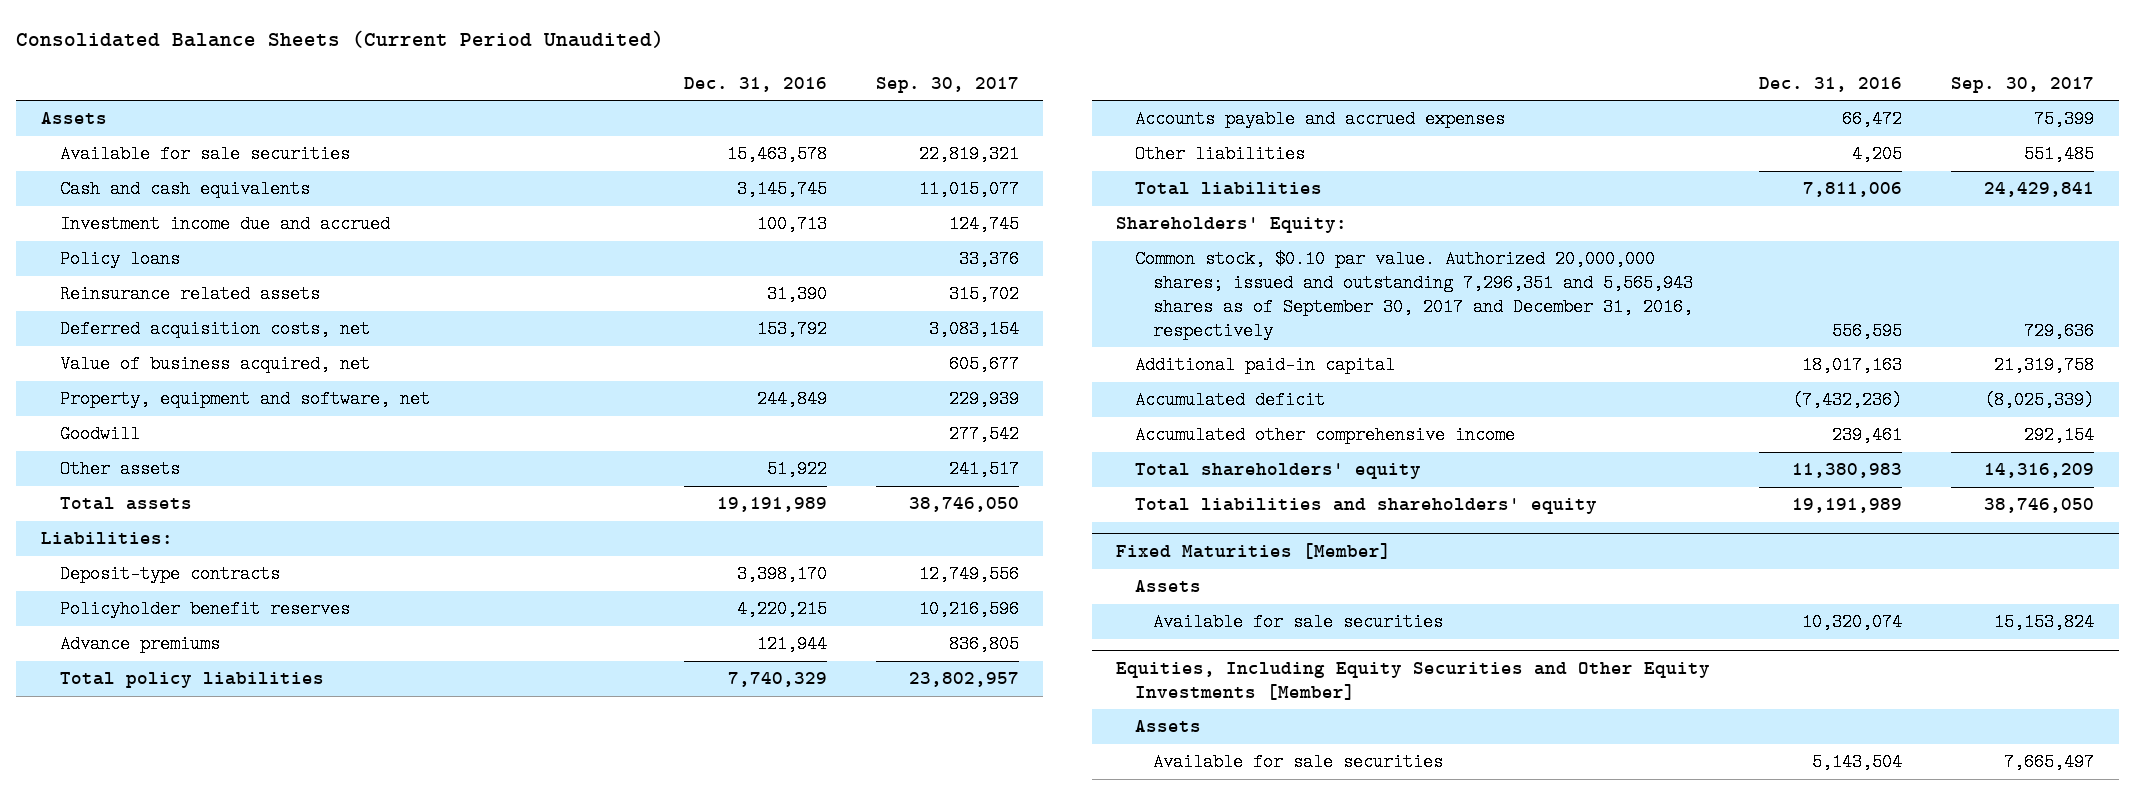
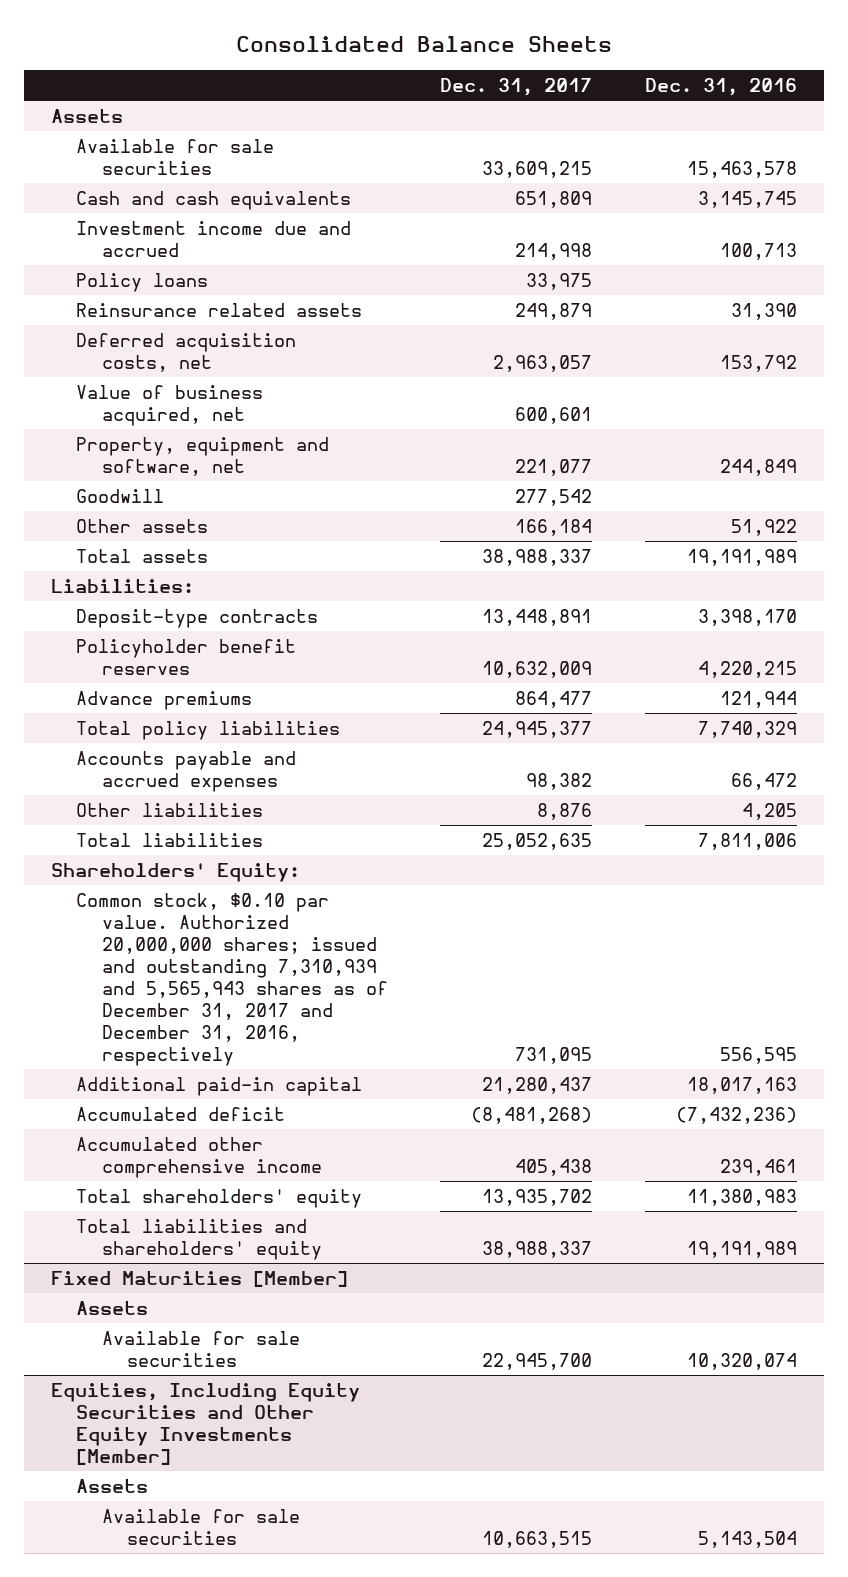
- Consolidated Balance Sheets (Current Period Unaudited)
+ Consolidated Balance Sheets
- | Dec. 31, 2016 | Sep. 30, 2017
+ | Dec. 31, 2017 | Dec. 31, 2016
- Common stock, $0.10 par value. Authorized 20,000,000 shares; issued and outstanding 7,296,351 and 5,565,943 shares as of September 30, 2017 and December 31, 2016, respectively | 556,595 | 729,636
+ Common stock, $0.10 par value. Authorized 20,000,000 shares; issued and outstanding 7,310,939 and 5,565,943 shares as of December 31, 2017 and December 31, 2016, respectively | 731,095 | 556,595

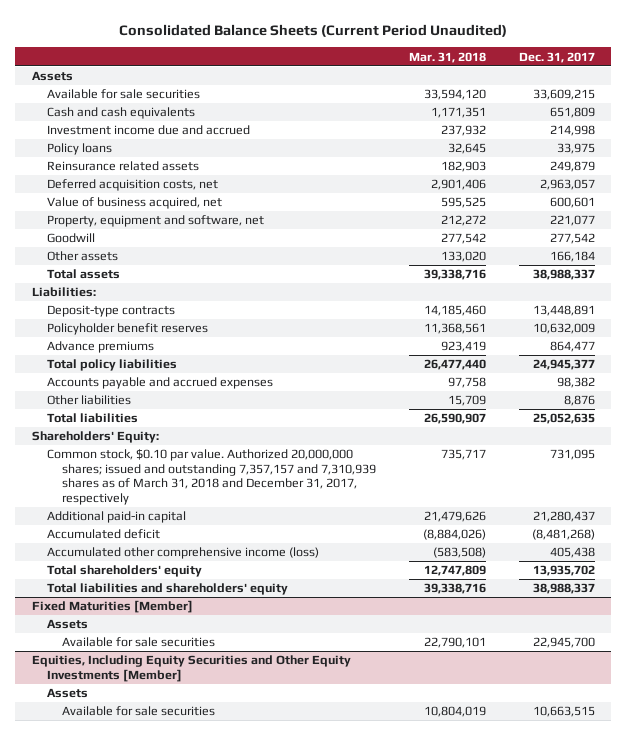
- Consolidated Balance Sheets
+ Consolidated Balance Sheets (Current Period Unaudited)
- | Dec. 31, 2017 | Dec. 31, 2016
+ | Mar. 31, 2018 | Dec. 31, 2017
- Common stock, $0.10 par value. Authorized 20,000,000 shares; issued and outstanding 7,310,939 and 5,565,943 shares as of December 31, 2017 and December 31, 2016, respectively | 731,095 | 556,595
+ Common stock, $0.10 par value. Authorized 20,000,000 shares; issued and outstanding 7,357,157 and 7,310,939 shares as of March 31, 2018 and December 31, 2017, respectively | 735,717 | 731,095
- Accumulated other comprehensive income | 405,438 | 239,461
+ Accumulated other comprehensive income (loss) | (583,508) | 405,438

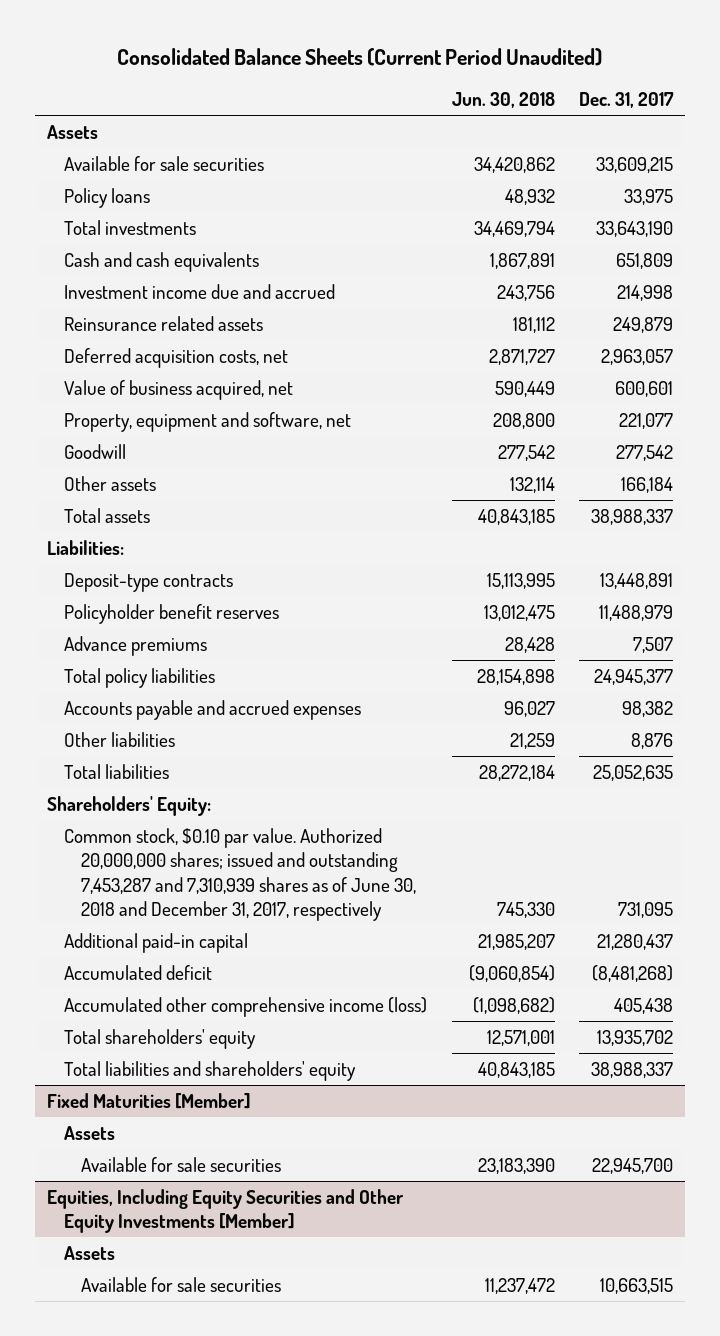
- | Mar. 31, 2018 | Dec. 31, 2017
+ | Jun. 30, 2018 | Dec. 31, 2017
moved up: Policy loans | 48,932 | 33,975
+ Total investments | 34,469,794 | 33,643,190
- Policyholder benefit reserves | 11,368,561 | 10,632,009
- Advance premiums | 923,419 | 864,477
+ Policyholder benefit reserves | 13,012,475 | 11,488,979
+ Advance premiums | 28,428 | 7,507
- Common stock, $0.10 par value. Authorized 20,000,000 shares; issued and outstanding 7,357,157 and 7,310,939 shares as of March 31, 2018 and December 31, 2017, respectively | 735,717 | 731,095
+ Common stock, $0.10 par value. Authorized 20,000,000 shares; issued and outstanding 7,453,287 and 7,310,939 shares as of June 30, 2018 and December 31, 2017, respectively | 745,330 | 731,095

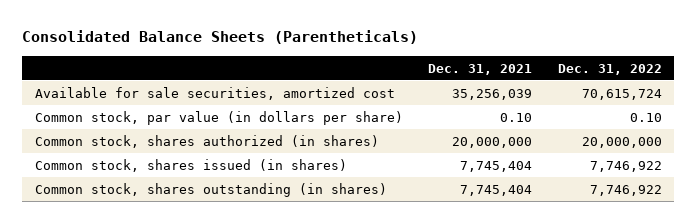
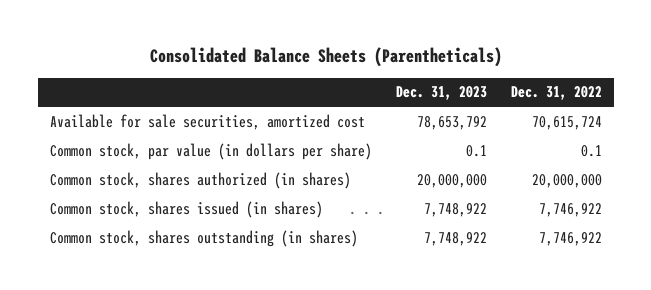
- | Dec. 31, 2021 | Dec. 31, 2022
+ | Dec. 31, 2023 | Dec. 31, 2022
- Common stock, par value (in dollars per share) | 0.10 | 0.10
+ Common stock, par value (in dollars per share) | 0.1 | 0.1

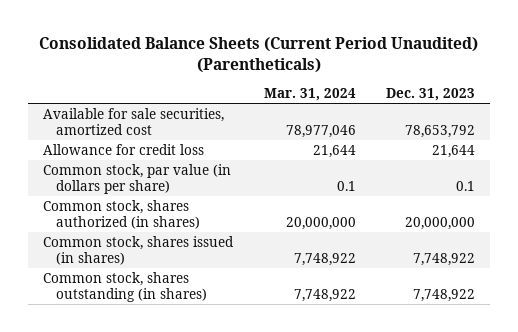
- Consolidated Balance Sheets (Parentheticals)
+ Consolidated Balance Sheets (Current Period Unaudited) (Parentheticals)
- | Dec. 31, 2023 | Dec. 31, 2022
+ | Mar. 31, 2024 | Dec. 31, 2023
+ Allowance for credit loss | 21,644 | 21,644

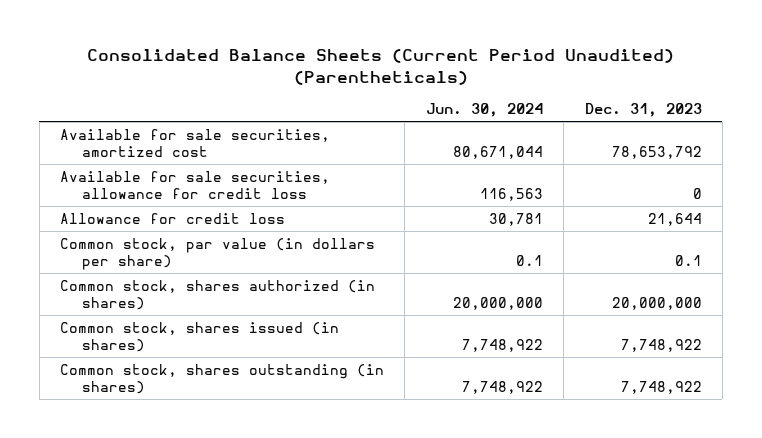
- | Mar. 31, 2024 | Dec. 31, 2023
+ | Jun. 30, 2024 | Dec. 31, 2023
+ Available for sale securities, allowance for credit loss | 116,563 | 0

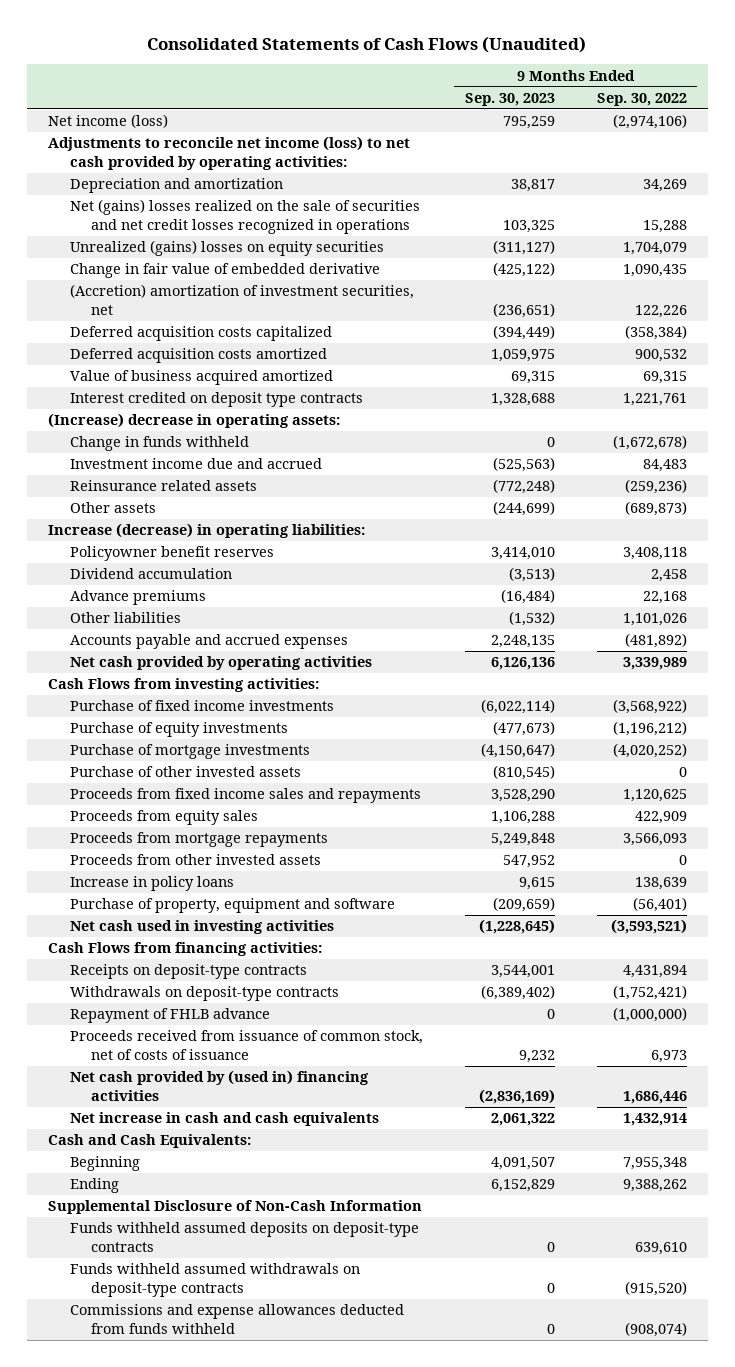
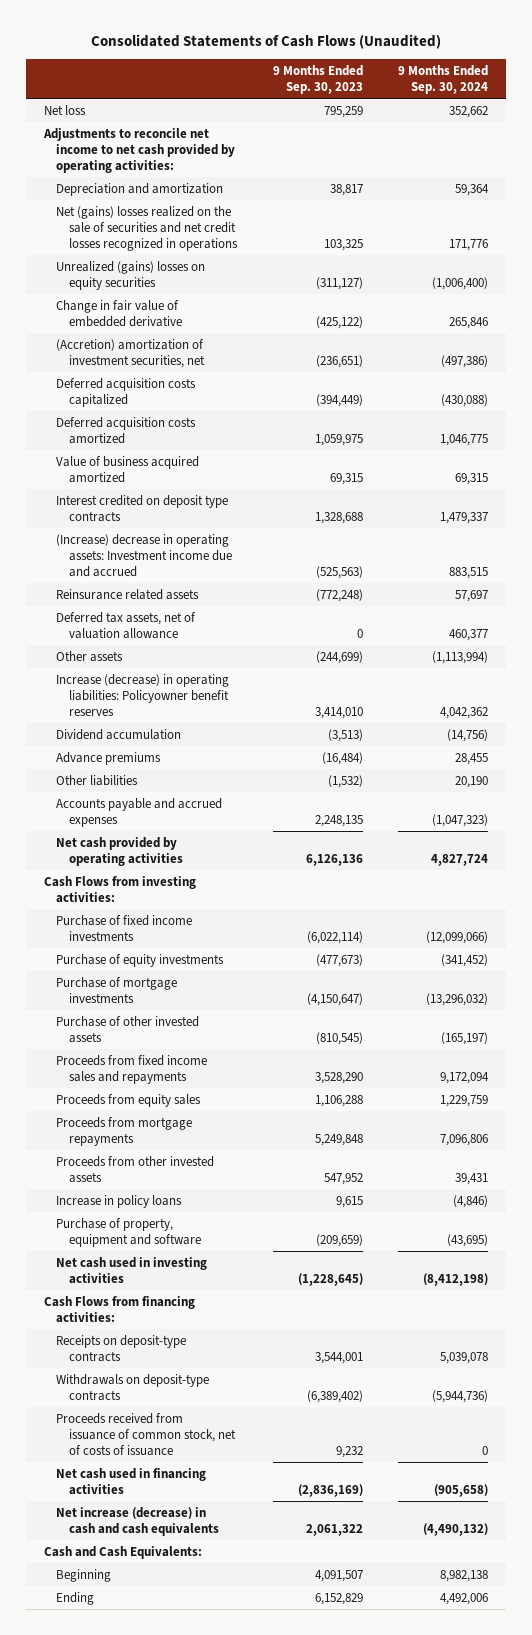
- | 9 Months Ended Sep. 30, 2023 | 9 Months Ended Sep. 30, 2022
+ | 9 Months Ended Sep. 30, 2023 | 9 Months Ended Sep. 30, 2024
- Net income (loss) | 795,259 | (2,974,106)
- Adjustments to reconcile net income (loss) to net cash provided by operating activities:
+ Net loss | 795,259 | 352,662
+ Adjustments to reconcile net income to net cash provided by operating activities:
- (Increase) decrease in operating assets:
- Change in funds withheld | 0 | (1,672,678)
- Investment income due and accrued | (525,563) | 84,483
+ (Increase) decrease in operating assets: Investment income due and accrued | (525,563) | 883,515
+ Deferred tax assets, net of valuation allowance | 0 | 460,377
- Increase (decrease) in operating liabilities:
- Policyowner benefit reserves | 3,414,010 | 3,408,118
+ Increase (decrease) in operating liabilities: Policyowner benefit reserves | 3,414,010 | 4,042,362
- Repayment of FHLB advance | 0 | (1,000,000)
- Net cash provided by (used in) financing activities | (2,836,169) | 1,686,446
- Net increase in cash and cash equivalents | 2,061,322 | 1,432,914
+ Net cash used in financing activities | (2,836,169) | (905,658)
+ Net increase (decrease) in cash and cash equivalents | 2,061,322 | (4,490,132)
- Supplemental Disclosure of Non-Cash Information
- Funds withheld assumed deposits on deposit-type contracts | 0 | 639,610
- Funds withheld assumed withdrawals on deposit-type contracts | 0 | (915,520)
- Commissions and expense allowances deducted from funds withheld | 0 | (908,074)

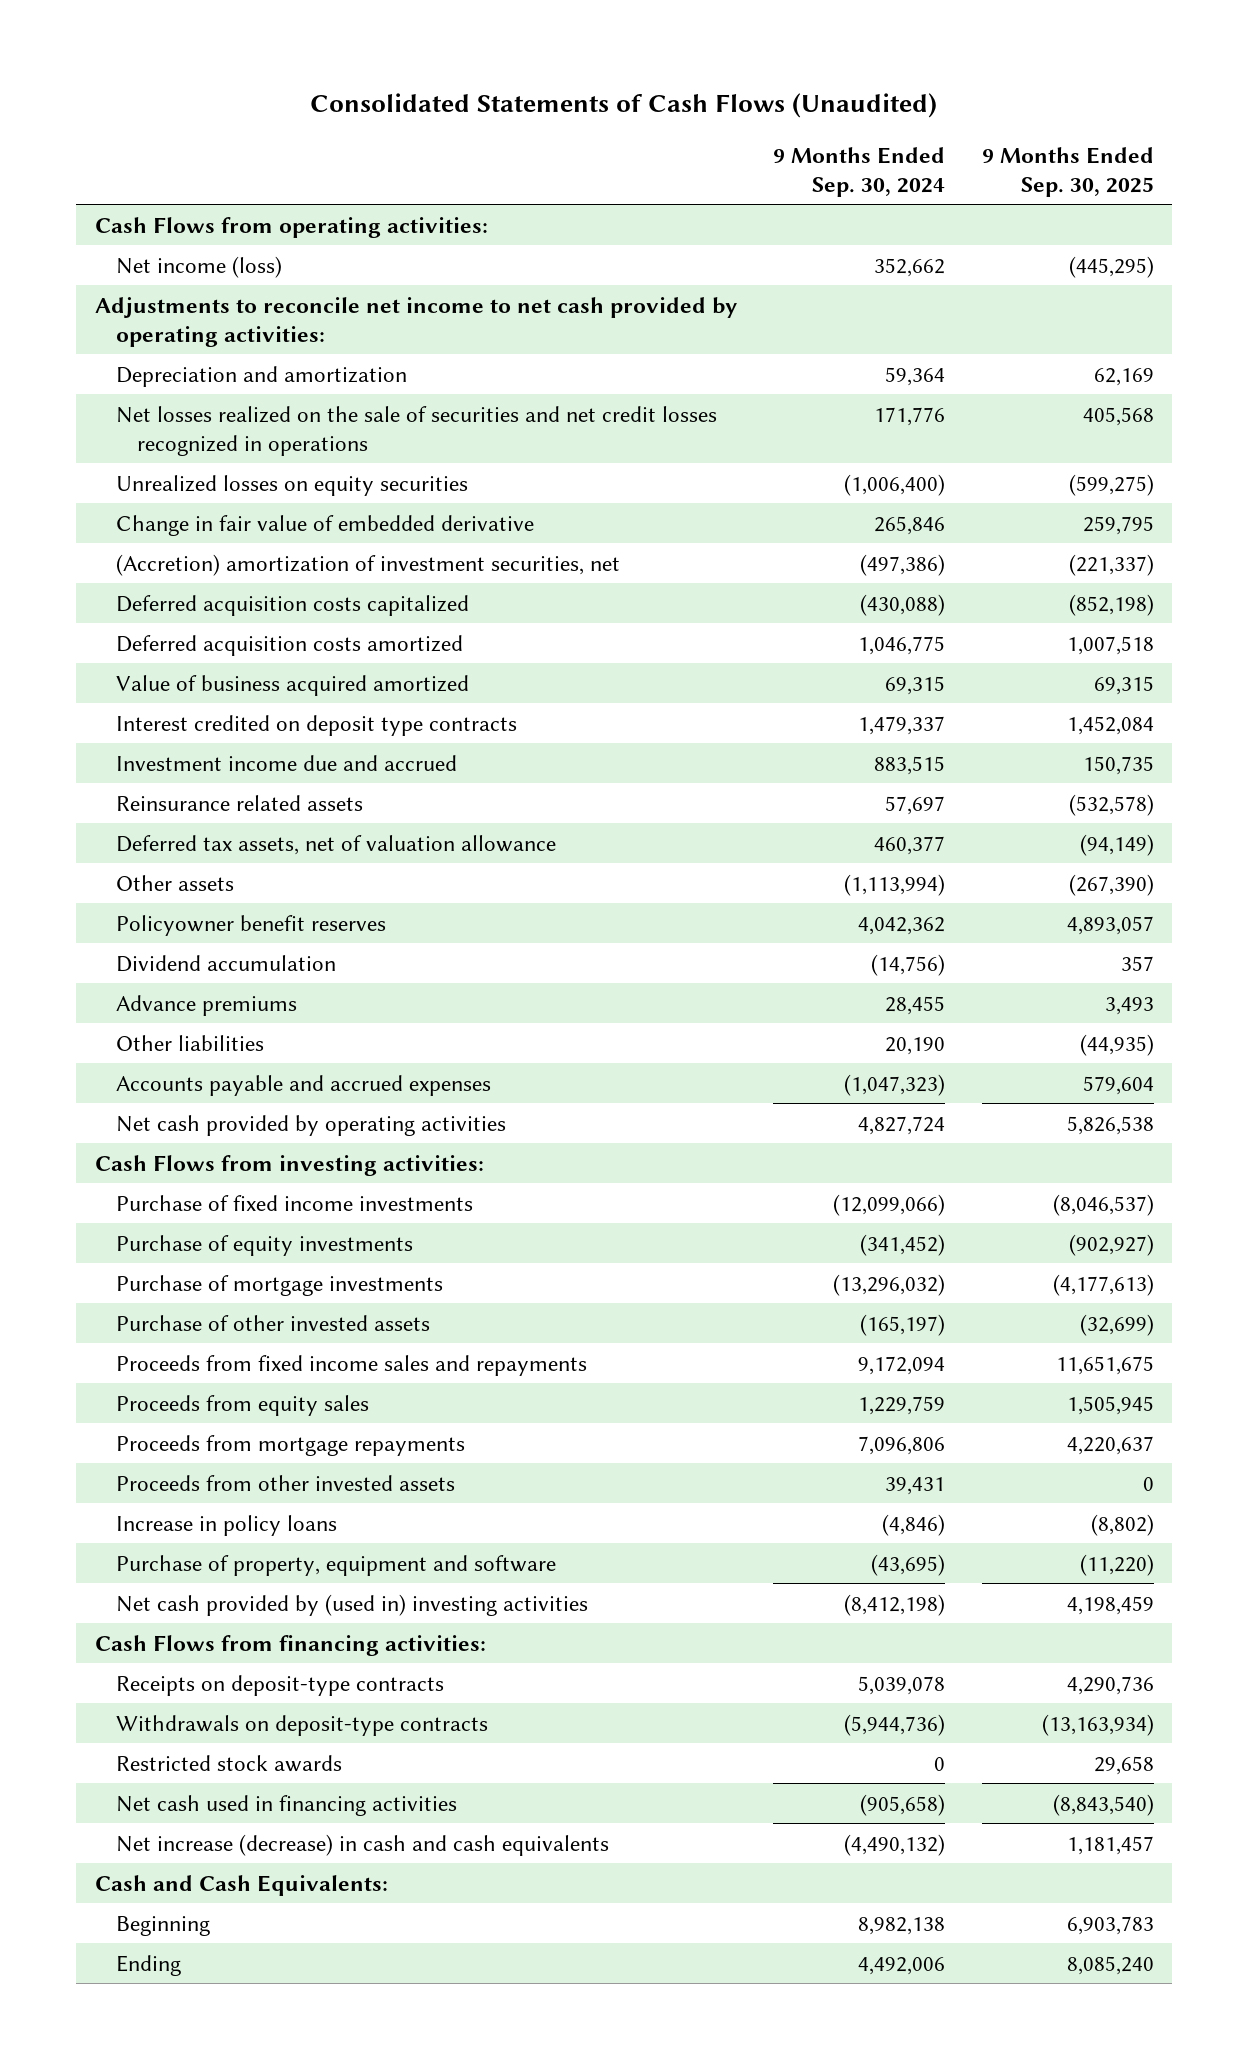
- | 9 Months Ended Sep. 30, 2023 | 9 Months Ended Sep. 30, 2024
+ | 9 Months Ended Sep. 30, 2024 | 9 Months Ended Sep. 30, 2025
- Net loss | 795,259 | 352,662
+ Cash Flows from operating activities:
+ Net income (loss) | 352,662 | (445,295)
- Net (gains) losses realized on the sale of securities and net credit losses recognized in operations | 103,325 | 171,776
- Unrealized (gains) losses on equity securities | (311,127) | (1,006,400)
+ Net losses realized on the sale of securities and net credit losses recognized in operations | 171,776 | 405,568
+ Unrealized losses on equity securities | (1,006,400) | (599,275)
- (Increase) decrease in operating assets: Investment income due and accrued | (525,563) | 883,515
+ Investment income due and accrued | 883,515 | 150,735
- Increase (decrease) in operating liabilities: Policyowner benefit reserves | 3,414,010 | 4,042,362
+ Policyowner benefit reserves | 4,042,362 | 4,893,057
- Net cash used in investing activities | (1,228,645) | (8,412,198)
+ Net cash provided by (used in) investing activities | (8,412,198) | 4,198,459
- Proceeds received from issuance of common stock, net of costs of issuance | 9,232 | 0
+ Restricted stock awards | 0 | 29,658

